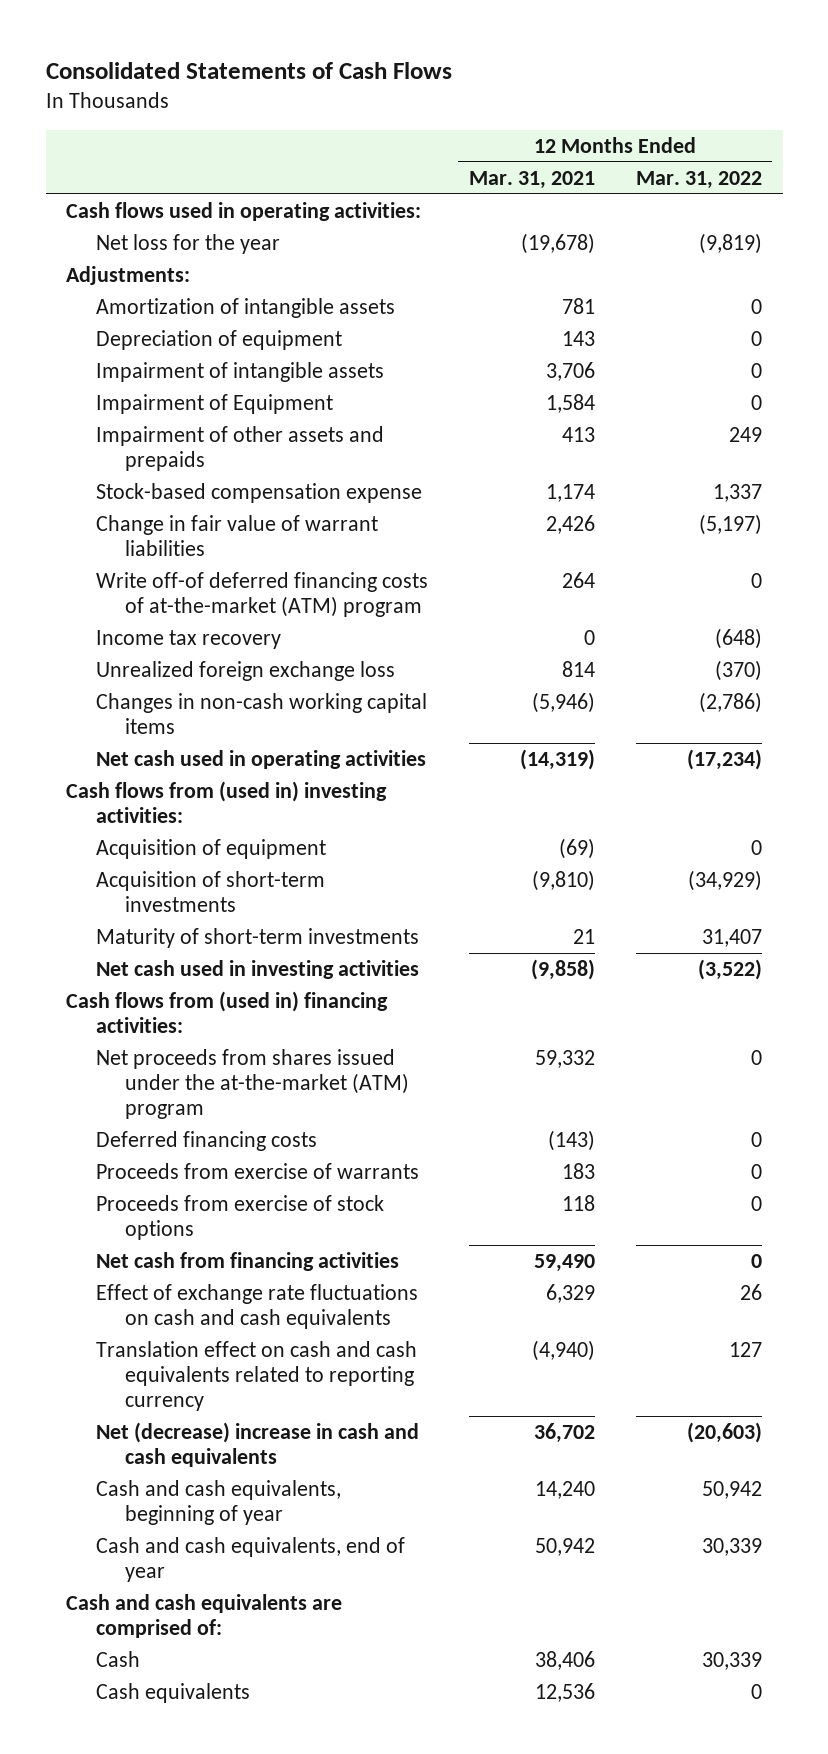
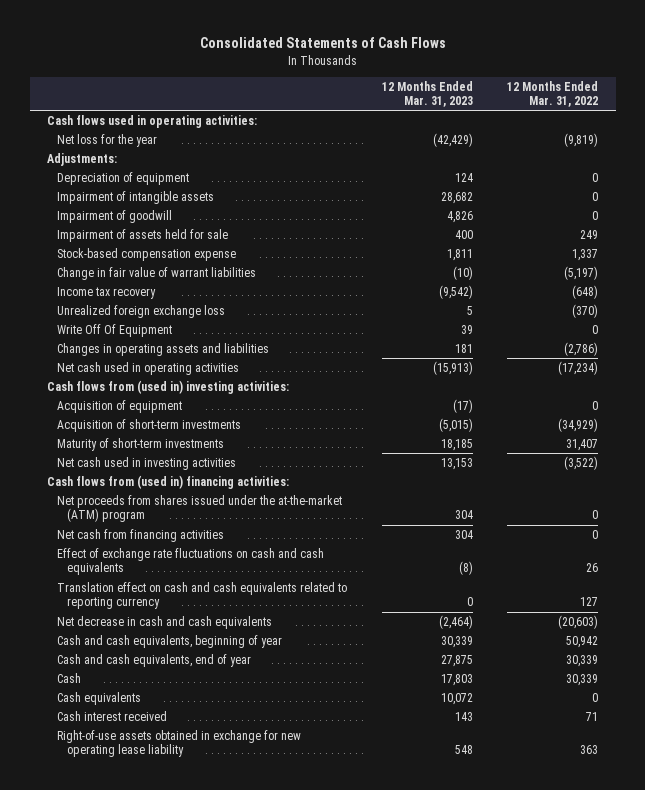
- | 12 Months Ended Mar. 31, 2021 | 12 Months Ended Mar. 31, 2022
+ | 12 Months Ended Mar. 31, 2023 | 12 Months Ended Mar. 31, 2022
- Amortization of intangible assets | 781 | 0
- Impairment of Equipment | 1,584 | 0
- Impairment of other assets and prepaids | 413 | 249
+ Impairment of goodwill | 4,826 | 0
+ Impairment of assets held for sale | 400 | 249
- Write off-of deferred financing costs of at-the-market (ATM) program | 264 | 0
- Changes in non-cash working capital items | (5,946) | (2,786)
+ Write Off Of Equipment | 39 | 0
+ Changes in operating assets and liabilities | 181 | (2,786)
- Deferred financing costs | (143) | 0
- Proceeds from exercise of warrants | 183 | 0
- Proceeds from exercise of stock options | 118 | 0
- Net (decrease) increase in cash and cash equivalents | 36,702 | (20,603)
+ Net decrease in cash and cash equivalents | (2,464) | (20,603)
- Cash and cash equivalents are comprised of:
+ Cash interest received | 143 | 71
+ Right-of-use assets obtained in exchange for new operating lease liability | 548 | 363

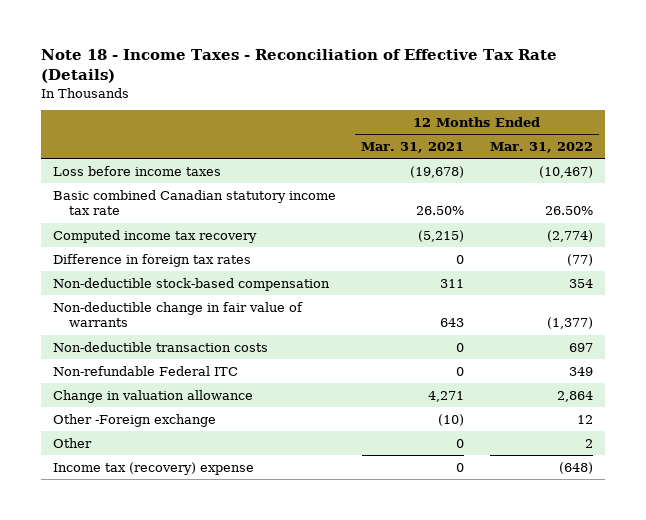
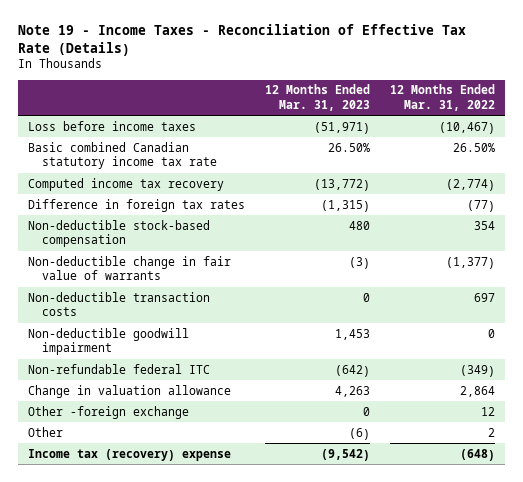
- Note 18 - Income Taxes - Reconciliation of Effective Tax Rate (Details)
+ Note 19 - Income Taxes - Reconciliation of Effective Tax Rate (Details)
- | 12 Months Ended Mar. 31, 2021 | 12 Months Ended Mar. 31, 2022
+ | 12 Months Ended Mar. 31, 2023 | 12 Months Ended Mar. 31, 2022
- Non-refundable Federal ITC | 0 | 349
+ Non-deductible goodwill impairment | 1,453 | 0
+ Non-refundable federal ITC | (642) | (349)
- Other -Foreign exchange | (10) | 12
+ Other -foreign exchange | 0 | 12

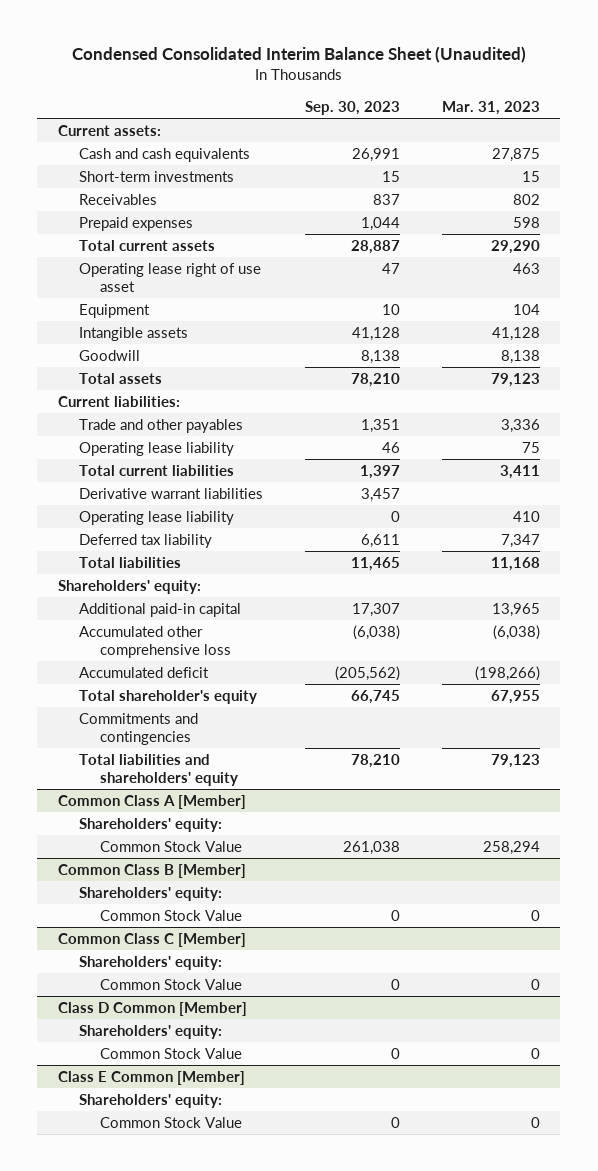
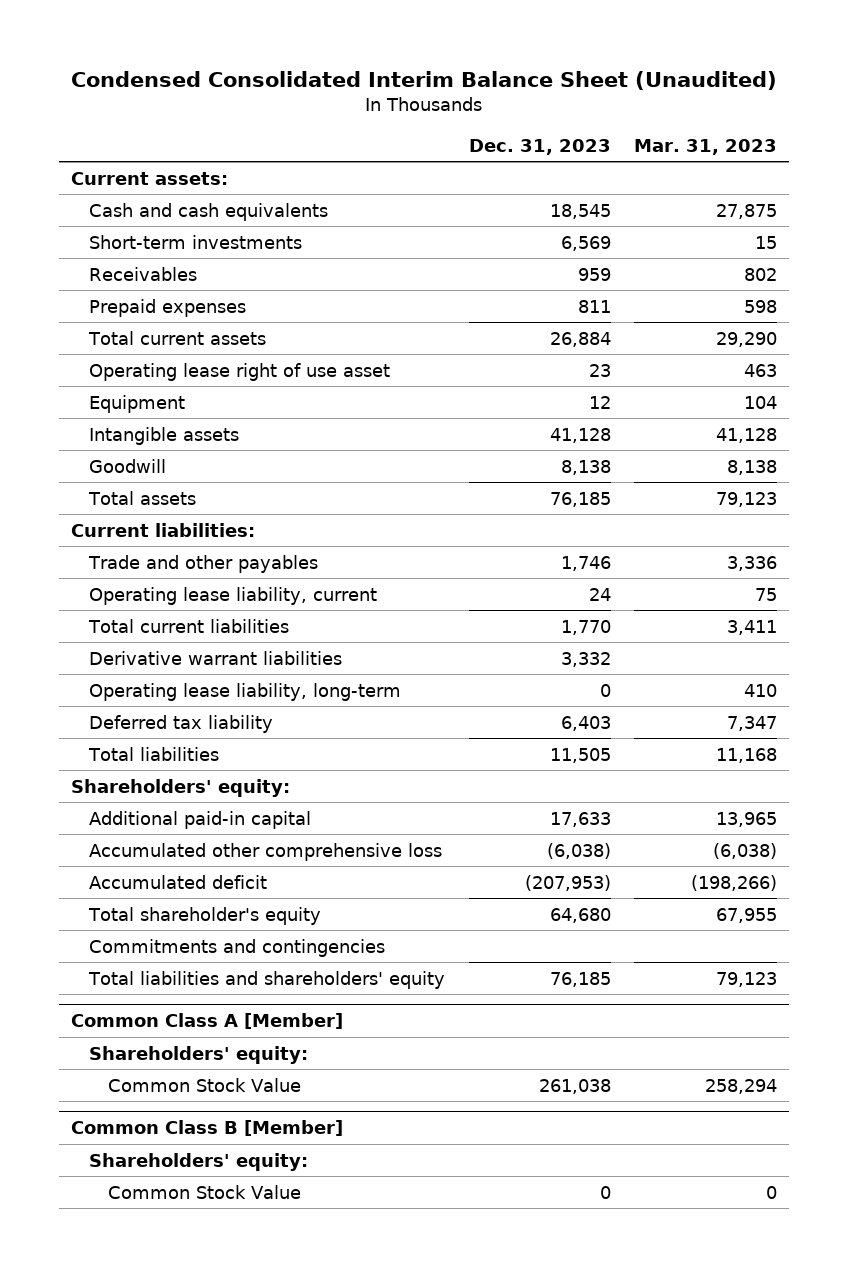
- | Sep. 30, 2023 | Mar. 31, 2023
+ | Dec. 31, 2023 | Mar. 31, 2023
- Operating lease liability | 46 | 75
+ Operating lease liability, current | 24 | 75
- Operating lease liability | 0 | 410
+ Operating lease liability, long-term | 0 | 410
- Common Class C [Member]
- Shareholders' equity:
- Common Stock Value | 0 | 0
- Class D Common [Member]
- Shareholders' equity:
- Common Stock Value | 0 | 0
- Class E Common [Member]
- Shareholders' equity:
- Common Stock Value | 0 | 0

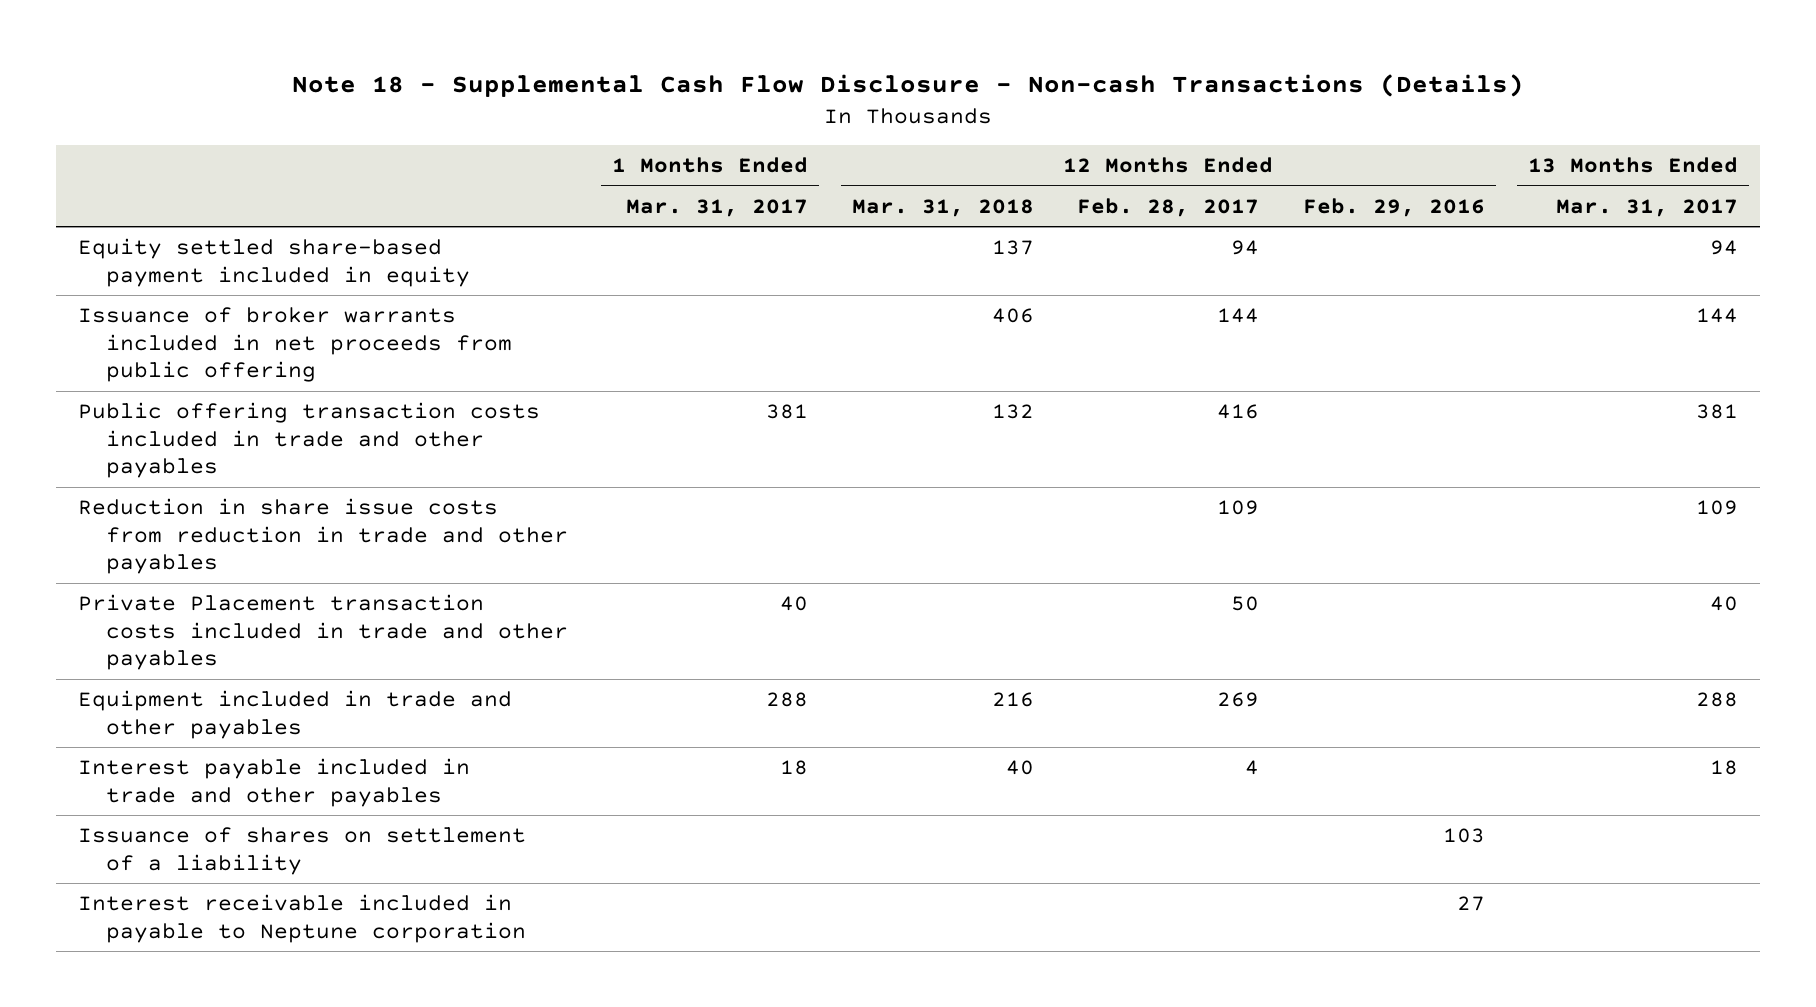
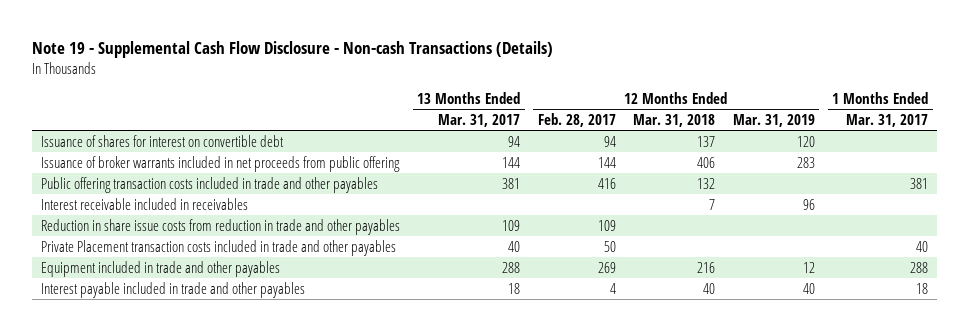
- Note 18 - Supplemental Cash Flow Disclosure - Non-cash Transactions (Details)
+ Note 19 - Supplemental Cash Flow Disclosure - Non-cash Transactions (Details)
- | 1 Months Ended Mar. 31, 2017 | 12 Months Ended Mar. 31, 2018 | 12 Months Ended Feb. 28, 2017 | 12 Months Ended Feb. 29, 2016 | 13 Months Ended Mar. 31, 2017
+ | 13 Months Ended Mar. 31, 2017 | 12 Months Ended Feb. 28, 2017 | 12 Months Ended Mar. 31, 2018 | 12 Months Ended Mar. 31, 2019 | 1 Months Ended Mar. 31, 2017
- Equity settled share-based payment included in equity | | 137 | 94 | | 94
+ Issuance of shares for interest on convertible debt | 94 | 94 | 137 | 120 |
+ Interest receivable included in receivables | | | 7 | 96 |
- Issuance of shares on settlement of a liability | | | | 103 |
- Interest receivable included in payable to Neptune corporation | | | | 27 |

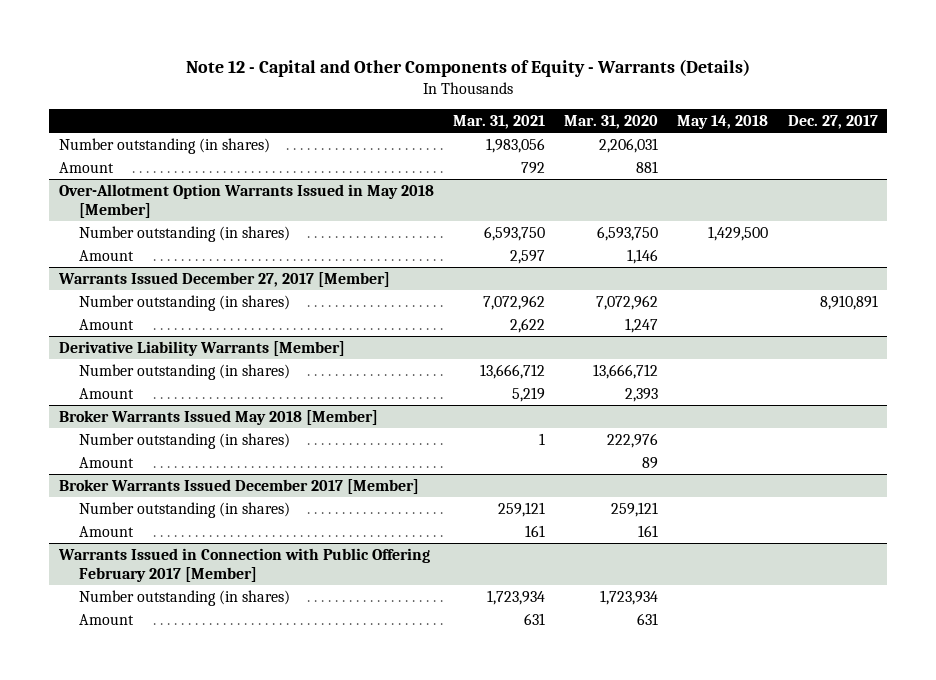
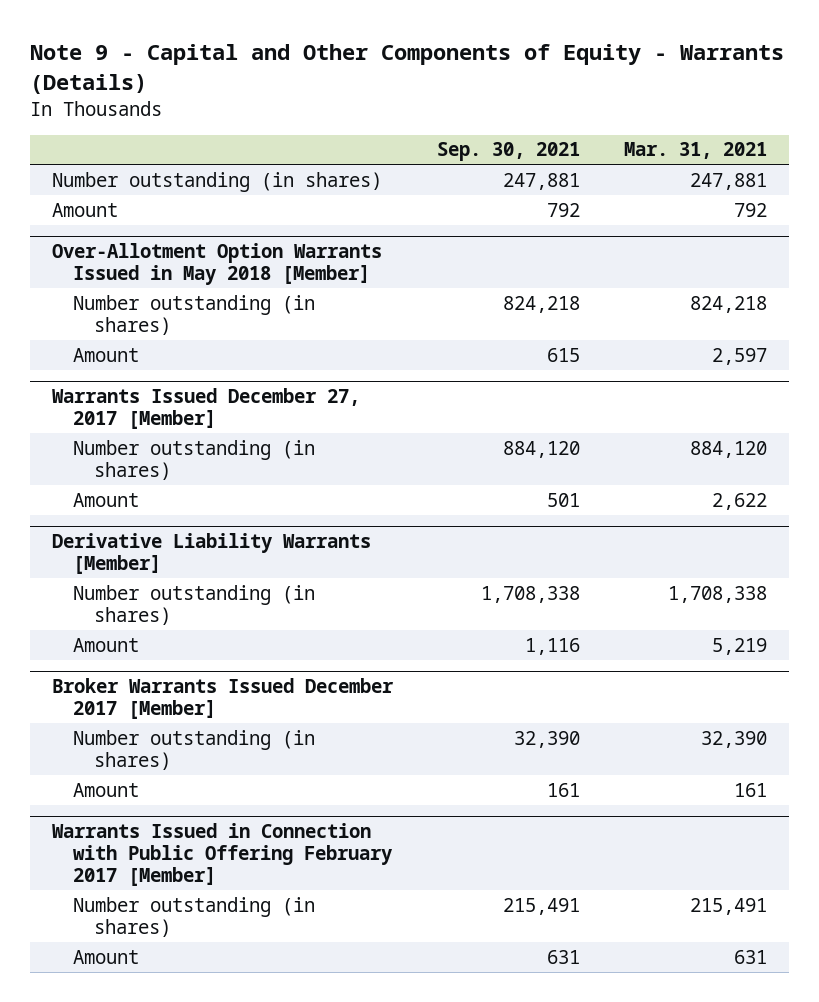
- Note 12 - Capital and Other Components of Equity - Warrants (Details)
+ Note 9 - Capital and Other Components of Equity - Warrants (Details)
- | Mar. 31, 2021 | Mar. 31, 2020 | May 14, 2018 | Dec. 27, 2017
+ | Sep. 30, 2021 | Mar. 31, 2021
- Number outstanding (in shares) | 1,983,056 | 2,206,031 | |
+ Number outstanding (in shares) | 247,881 | 247,881
@ Over-Allotment Option Warrants Issued in May 2018 [Member]
- Number outstanding (in shares) | 6,593,750 | 6,593,750 | 1,429,500 |
+ Number outstanding (in shares) | 824,218 | 824,218
@ Warrants Issued December 27, 2017 [Member]
- Number outstanding (in shares) | 7,072,962 | 7,072,962 | | 8,910,891
+ Number outstanding (in shares) | 884,120 | 884,120
@ Derivative Liability Warrants [Member]
- Number outstanding (in shares) | 13,666,712 | 13,666,712 | |
+ Number outstanding (in shares) | 1,708,338 | 1,708,338
- Broker Warrants Issued May 2018 [Member]
- Number outstanding (in shares) | 1 | 222,976 | |
- Amount | | 89 | |
@ Broker Warrants Issued December 2017 [Member]
- Number outstanding (in shares) | 259,121 | 259,121 | |
+ Number outstanding (in shares) | 32,390 | 32,390
@ Warrants Issued in Connection with Public Offering February 2017 [Member]
- Number outstanding (in shares) | 1,723,934 | 1,723,934 | |
+ Number outstanding (in shares) | 215,491 | 215,491

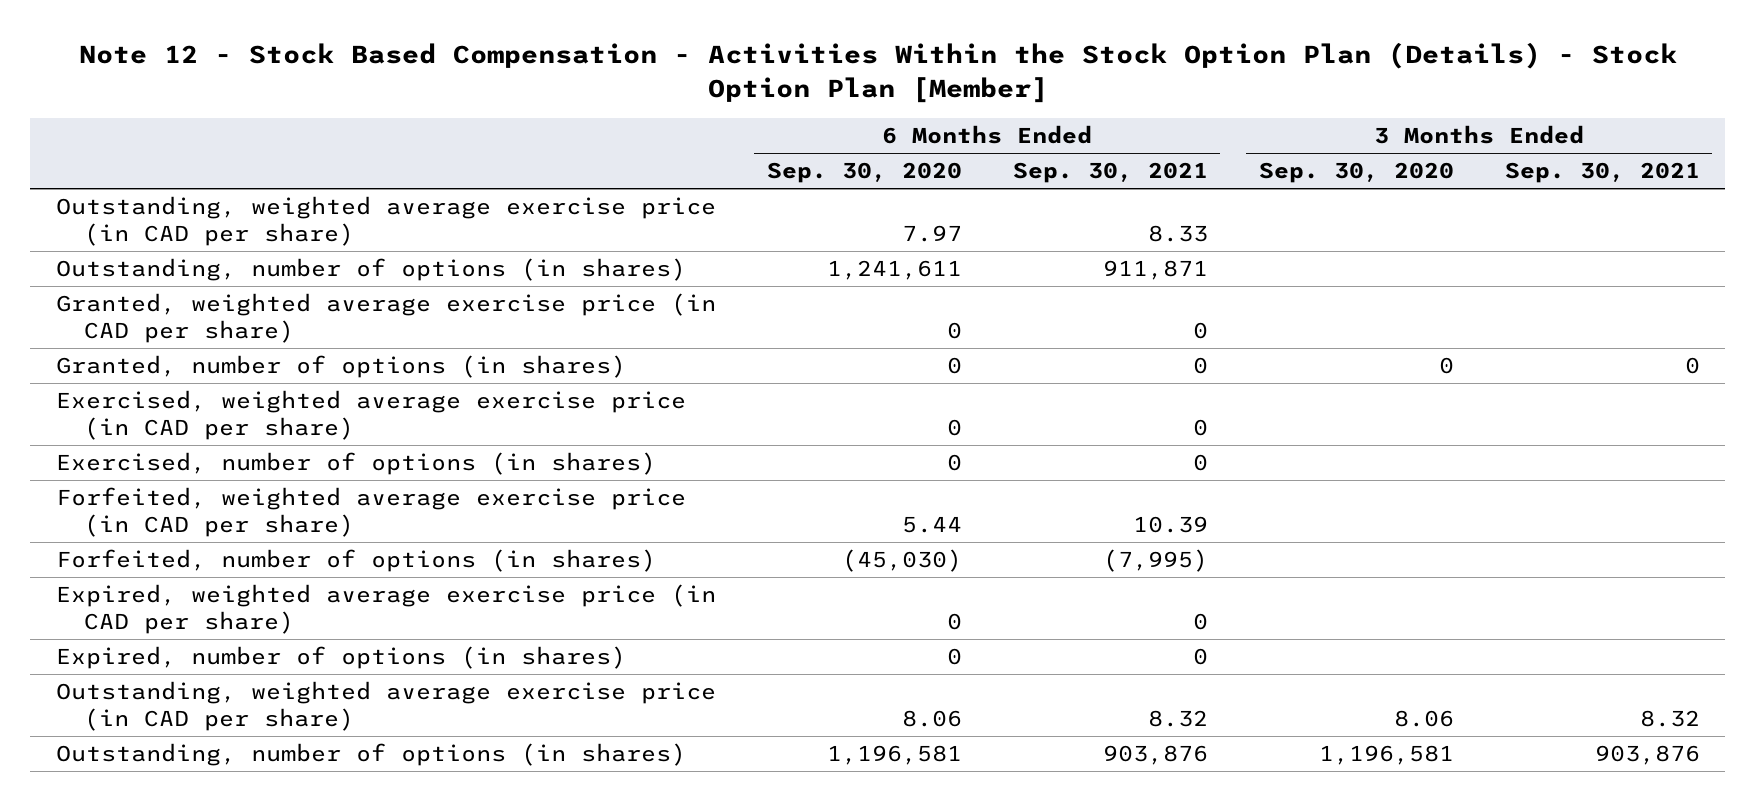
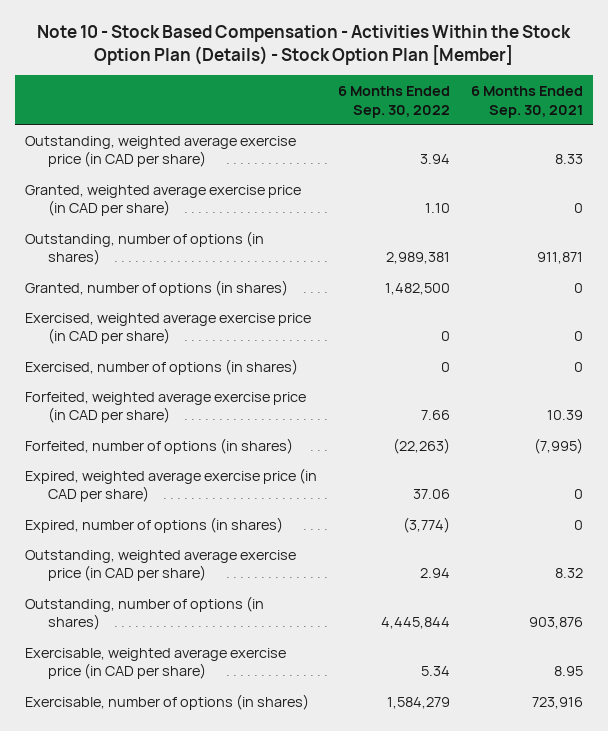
- Note 12 - Stock Based Compensation - Activities Within the Stock Option Plan (Details) - Stock Option Plan [Member]
+ Note 10 - Stock Based Compensation - Activities Within the Stock Option Plan (Details) - Stock Option Plan [Member]
- | 6 Months Ended Sep. 30, 2020 | 6 Months Ended Sep. 30, 2021 | 3 Months Ended Sep. 30, 2020 | 3 Months Ended Sep. 30, 2021
+ | 6 Months Ended Sep. 30, 2022 | 6 Months Ended Sep. 30, 2021
moved down: Outstanding, number of options (in shares) | 2,989,381 | 911,871
+ Exercisable, weighted average exercise price (in CAD per share) | 5.34 | 8.95
+ Exercisable, number of options (in shares) | 1,584,279 | 723,916

